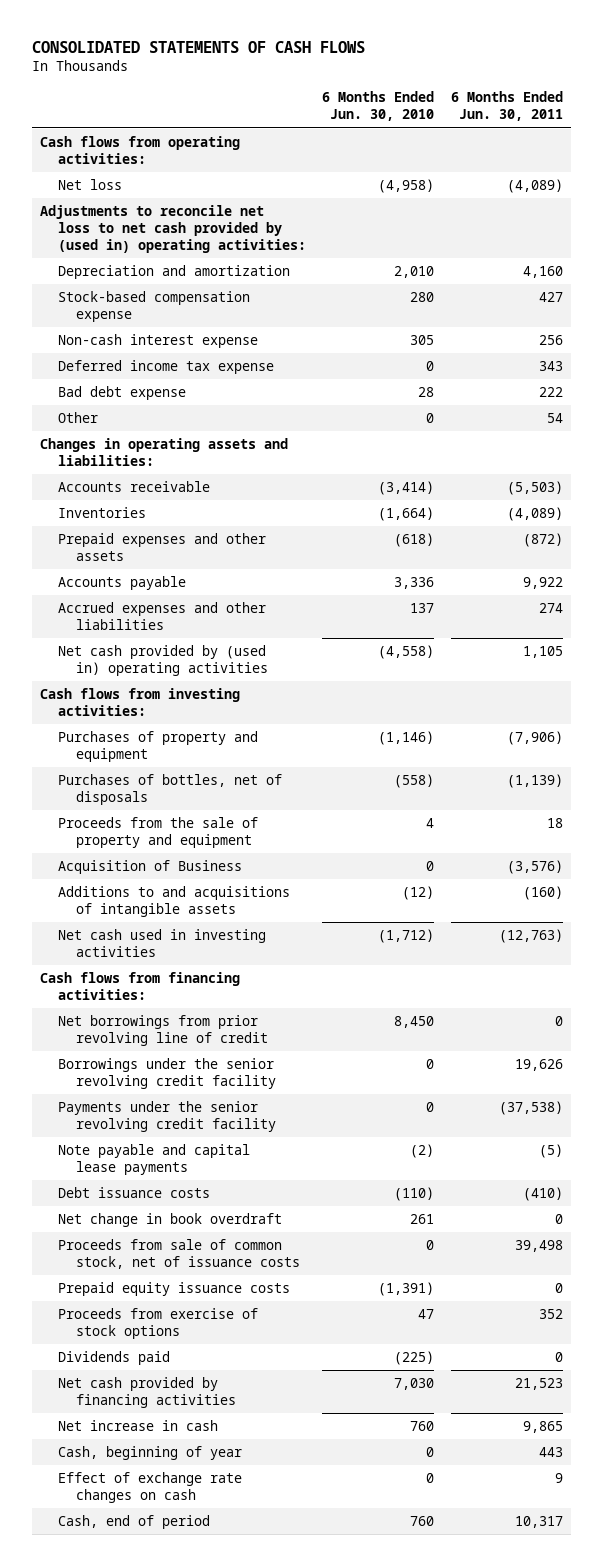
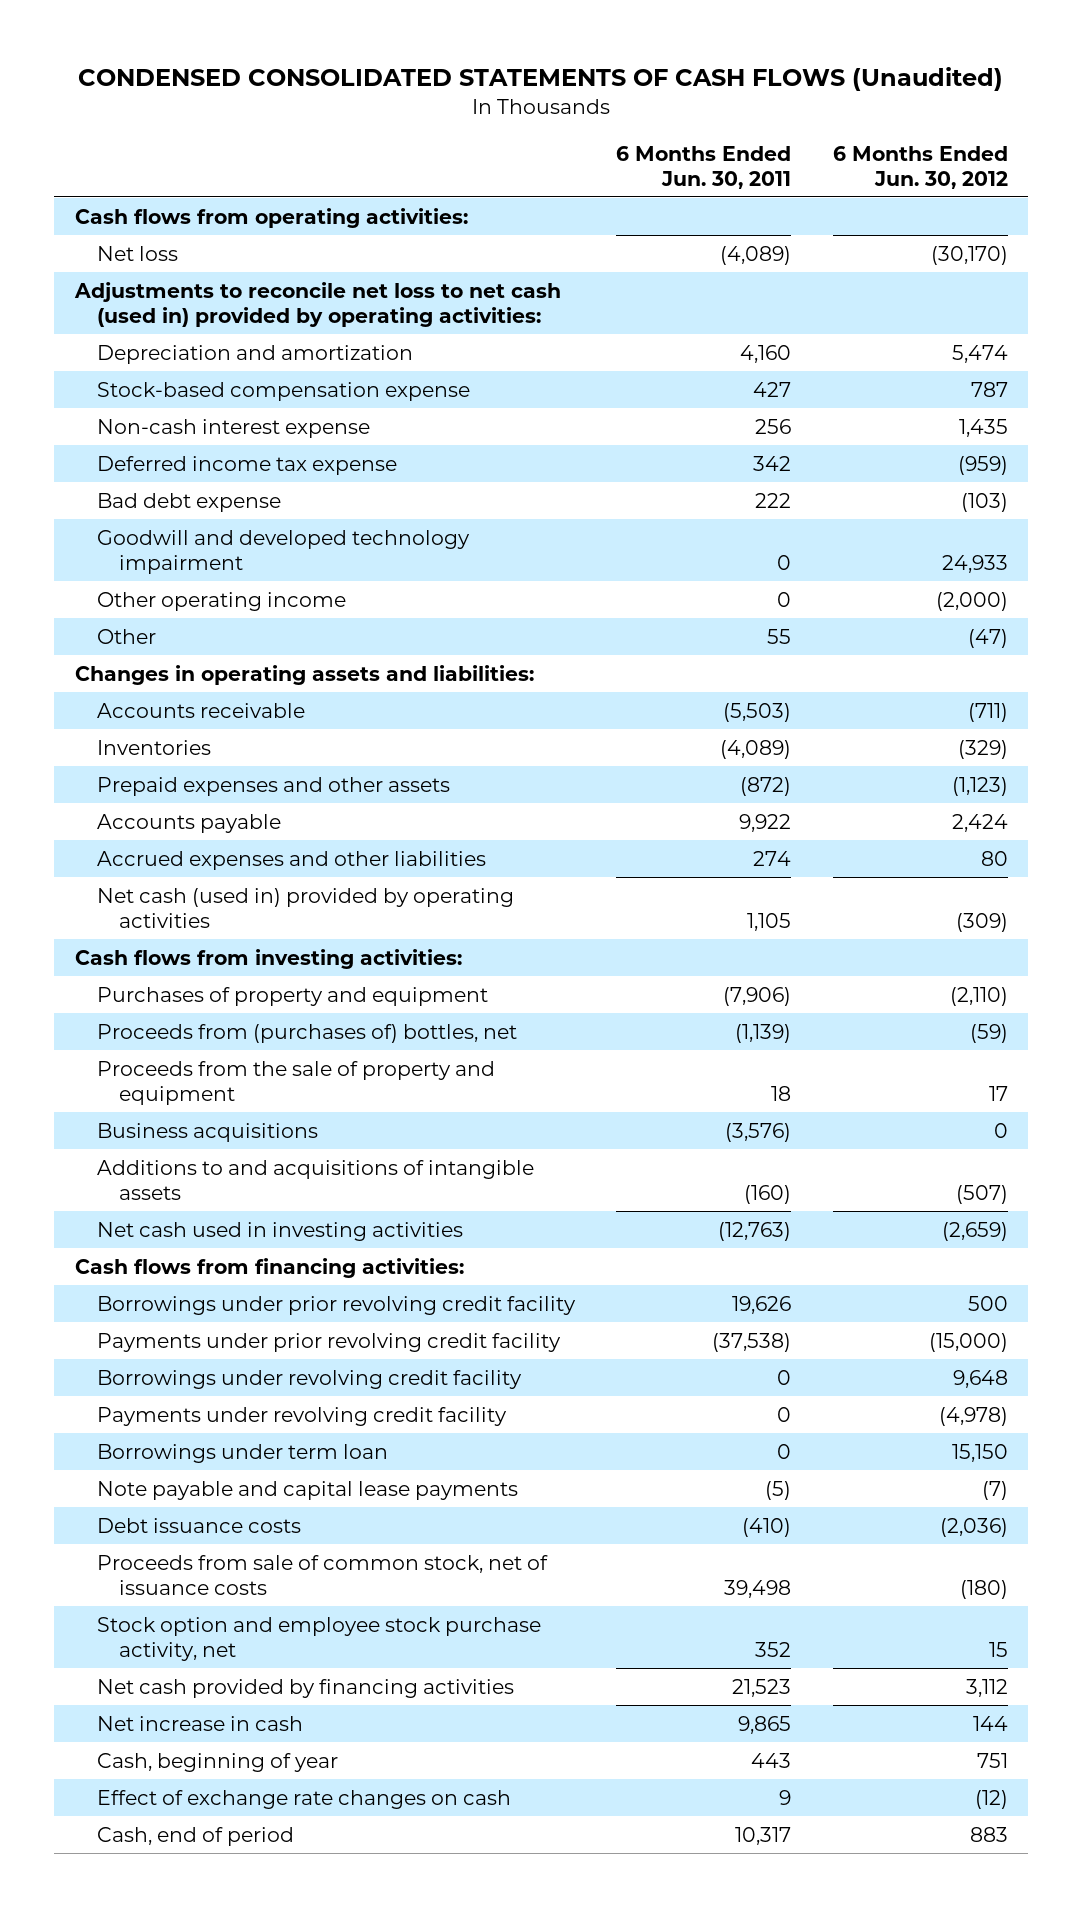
- CONSOLIDATED STATEMENTS OF CASH FLOWS
+ CONDENSED CONSOLIDATED STATEMENTS OF CASH FLOWS (Unaudited)
- | 6 Months Ended Jun. 30, 2010 | 6 Months Ended Jun. 30, 2011
+ | 6 Months Ended Jun. 30, 2011 | 6 Months Ended Jun. 30, 2012
- Adjustments to reconcile net loss to net cash provided by (used in) operating activities:
+ Adjustments to reconcile net loss to net cash (used in) provided by operating activities:
- Deferred income tax expense | 0 | 343
+ Deferred income tax expense | 342 | (959)
- Other | 0 | 54
+ Goodwill and developed technology impairment | 0 | 24,933
+ Other operating income | 0 | (2,000)
+ Other | 55 | (47)
- Net cash provided by (used in) operating activities | (4,558) | 1,105
+ Net cash (used in) provided by operating activities | 1,105 | (309)
- Purchases of bottles, net of disposals | (558) | (1,139)
+ Proceeds from (purchases of) bottles, net | (1,139) | (59)
- Acquisition of Business | 0 | (3,576)
+ Business acquisitions | (3,576) | 0
- Net borrowings from prior revolving line of credit | 8,450 | 0
- Borrowings under the senior revolving credit facility | 0 | 19,626
- Payments under the senior revolving credit facility | 0 | (37,538)
+ Borrowings under prior revolving credit facility | 19,626 | 500
+ Payments under prior revolving credit facility | (37,538) | (15,000)
+ Borrowings under revolving credit facility | 0 | 9,648
+ Payments under revolving credit facility | 0 | (4,978)
+ Borrowings under term loan | 0 | 15,150
- Net change in book overdraft | 261 | 0
- Prepaid equity issuance costs | (1,391) | 0
- Proceeds from exercise of stock options | 47 | 352
- Dividends paid | (225) | 0
+ Stock option and employee stock purchase activity, net | 352 | 15

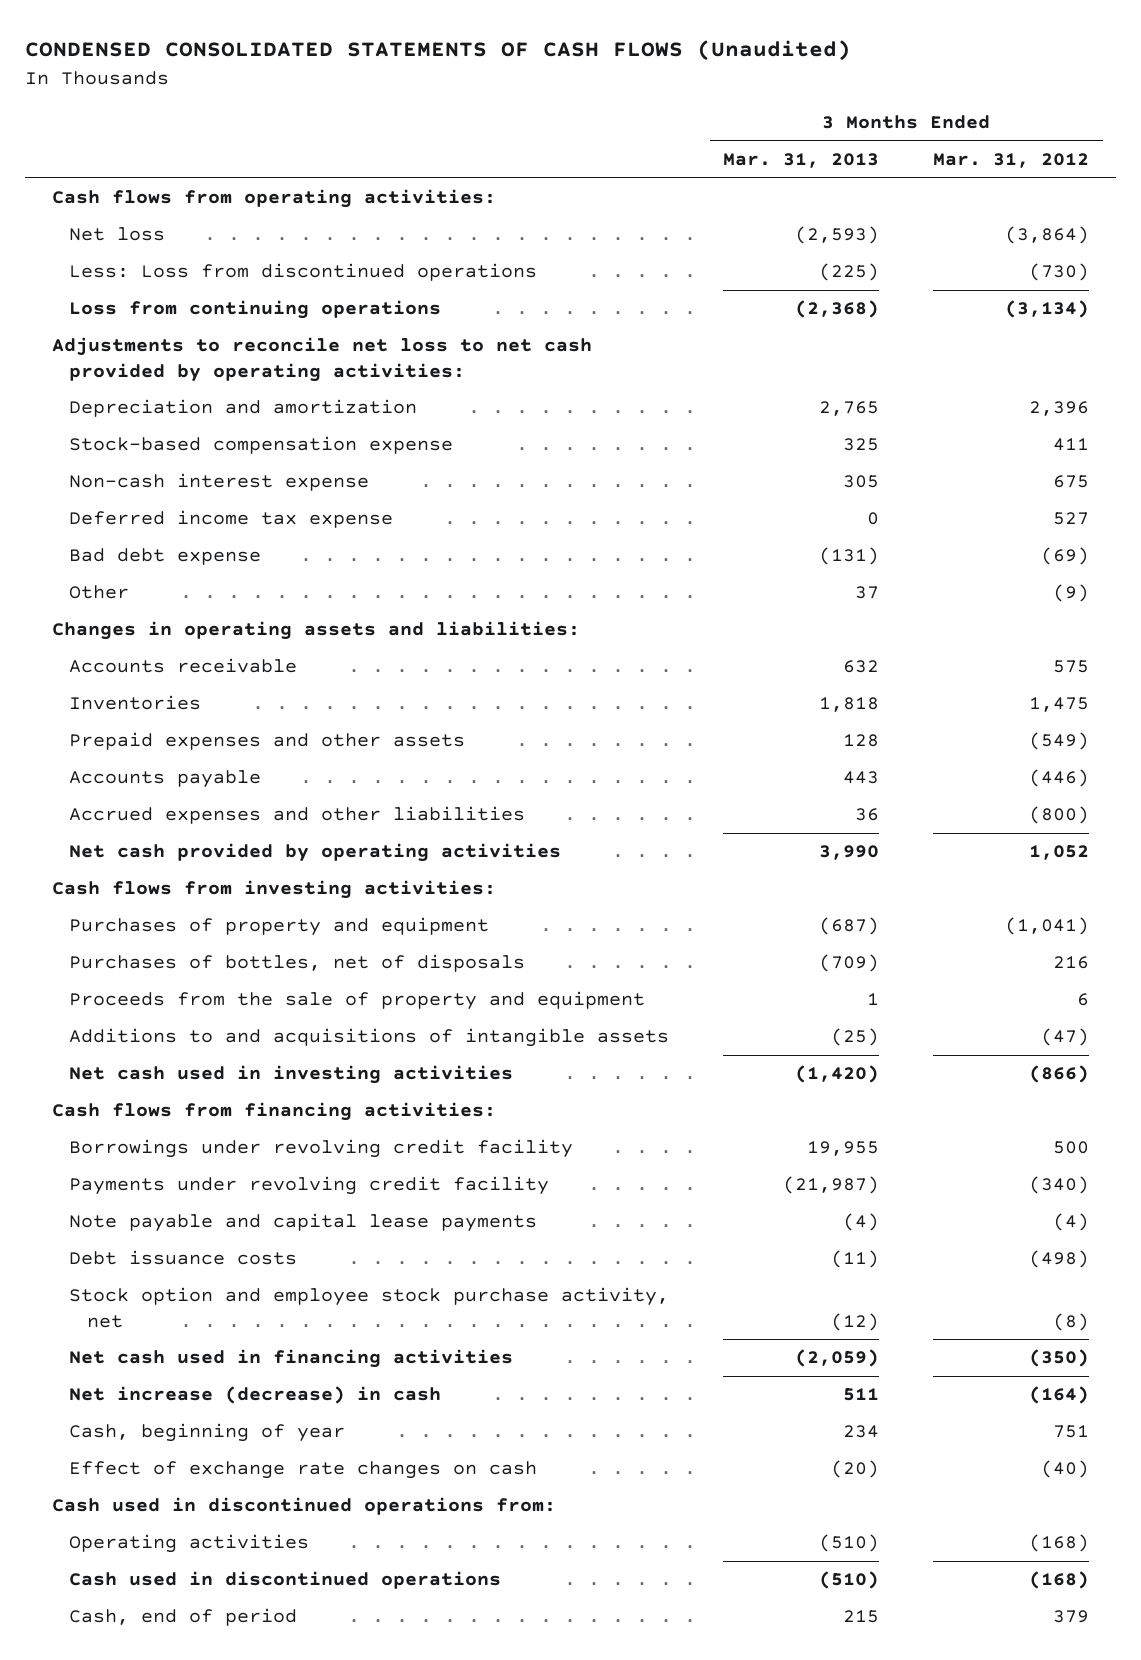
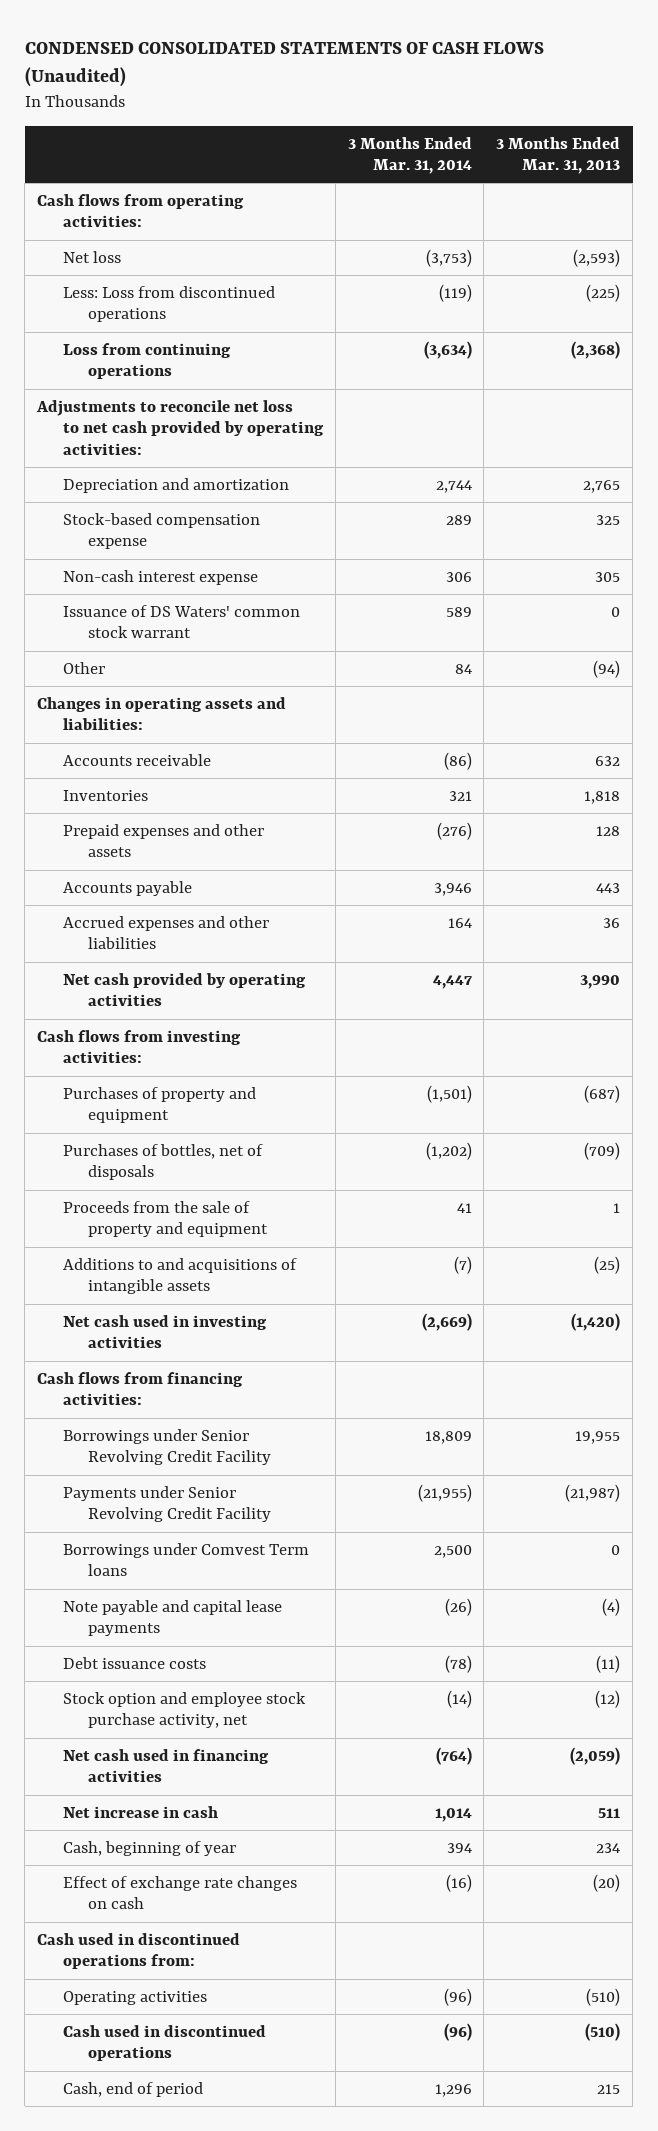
- | 3 Months Ended Mar. 31, 2013 | 3 Months Ended Mar. 31, 2012
+ | 3 Months Ended Mar. 31, 2014 | 3 Months Ended Mar. 31, 2013
- Deferred income tax expense | 0 | 527
- Bad debt expense | (131) | (69)
- Other | 37 | (9)
+ Issuance of DS Waters' common stock warrant | 589 | 0
+ Other | 84 | (94)
- Borrowings under revolving credit facility | 19,955 | 500
- Payments under revolving credit facility | (21,987) | (340)
+ Borrowings under Senior Revolving Credit Facility | 18,809 | 19,955
+ Payments under Senior Revolving Credit Facility | (21,955) | (21,987)
+ Borrowings under Comvest Term loans | 2,500 | 0
- Net increase (decrease) in cash | 511 | (164)
+ Net increase in cash | 1,014 | 511

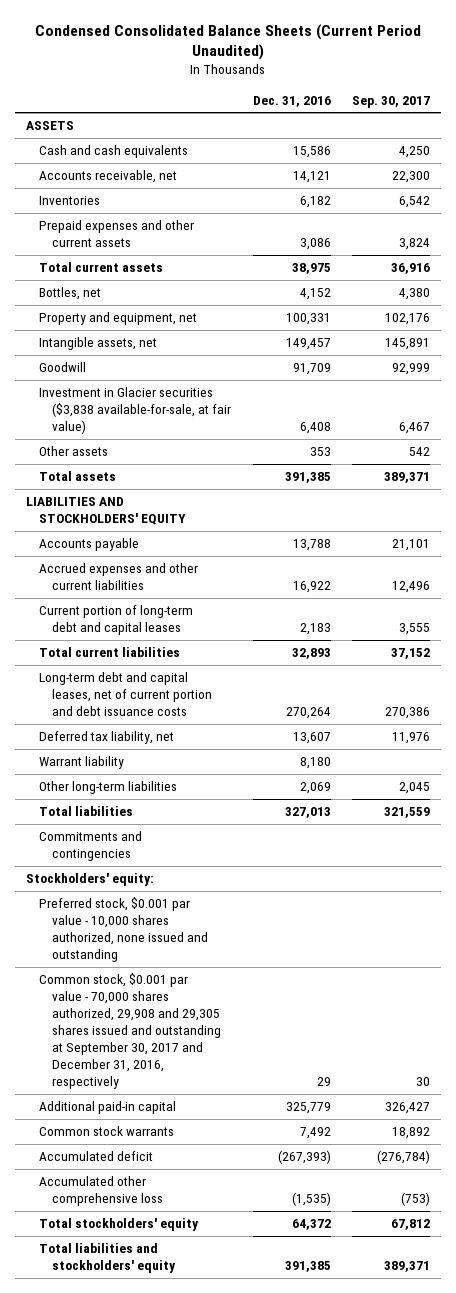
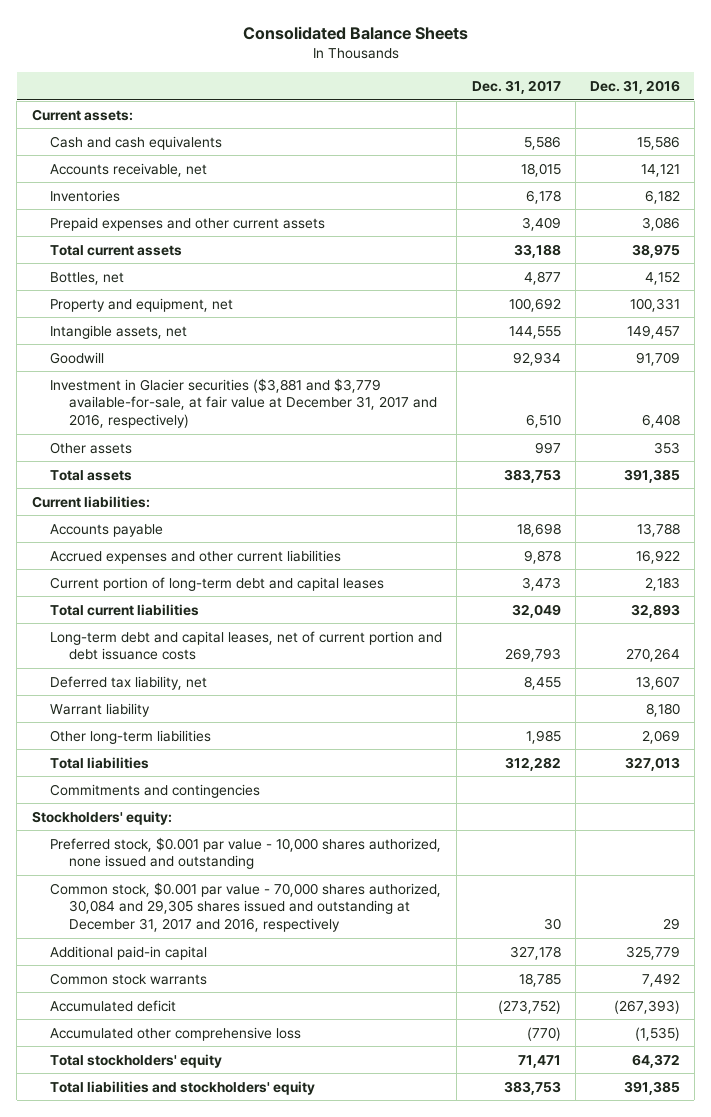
- Condensed Consolidated Balance Sheets (Current Period Unaudited)
+ Consolidated Balance Sheets
- | Dec. 31, 2016 | Sep. 30, 2017
+ | Dec. 31, 2017 | Dec. 31, 2016
- ASSETS
+ Current assets:
- Investment in Glacier securities ($3,838 available-for-sale, at fair value) | 6,408 | 6,467
+ Investment in Glacier securities ($3,881 and $3,779 available-for-sale, at fair value at December 31, 2017 and 2016, respectively) | 6,510 | 6,408
- LIABILITIES AND STOCKHOLDERS' EQUITY
+ Current liabilities:
- Common stock, $0.001 par value - 70,000 shares authorized, 29,908 and 29,305 shares issued and outstanding at September 30, 2017 and December 31, 2016, respectively | 29 | 30
+ Common stock, $0.001 par value - 70,000 shares authorized, 30,084 and 29,305 shares issued and outstanding at December 31, 2017 and 2016, respectively | 30 | 29

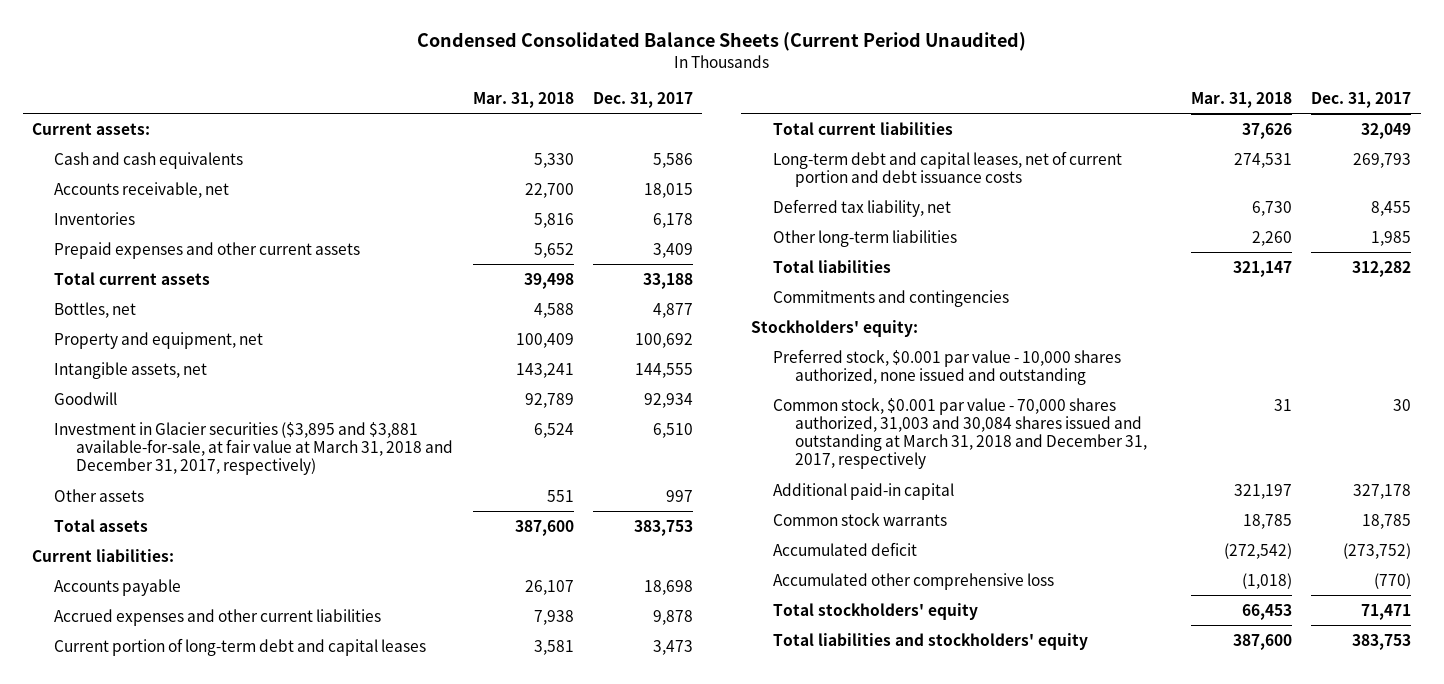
- Consolidated Balance Sheets
+ Condensed Consolidated Balance Sheets (Current Period Unaudited)
- | Dec. 31, 2017 | Dec. 31, 2016
+ | Mar. 31, 2018 | Dec. 31, 2017
- Investment in Glacier securities ($3,881 and $3,779 available-for-sale, at fair value at December 31, 2017 and 2016, respectively) | 6,510 | 6,408
+ Investment in Glacier securities ($3,895 and $3,881 available-for-sale, at fair value at March 31, 2018 and December 31, 2017, respectively) | 6,524 | 6,510
- Warrant liability | | 8,180
- Common stock, $0.001 par value - 70,000 shares authorized, 30,084 and 29,305 shares issued and outstanding at December 31, 2017 and 2016, respectively | 30 | 29
+ Common stock, $0.001 par value - 70,000 shares authorized, 31,003 and 30,084 shares issued and outstanding at March 31, 2018 and December 31, 2017, respectively | 31 | 30

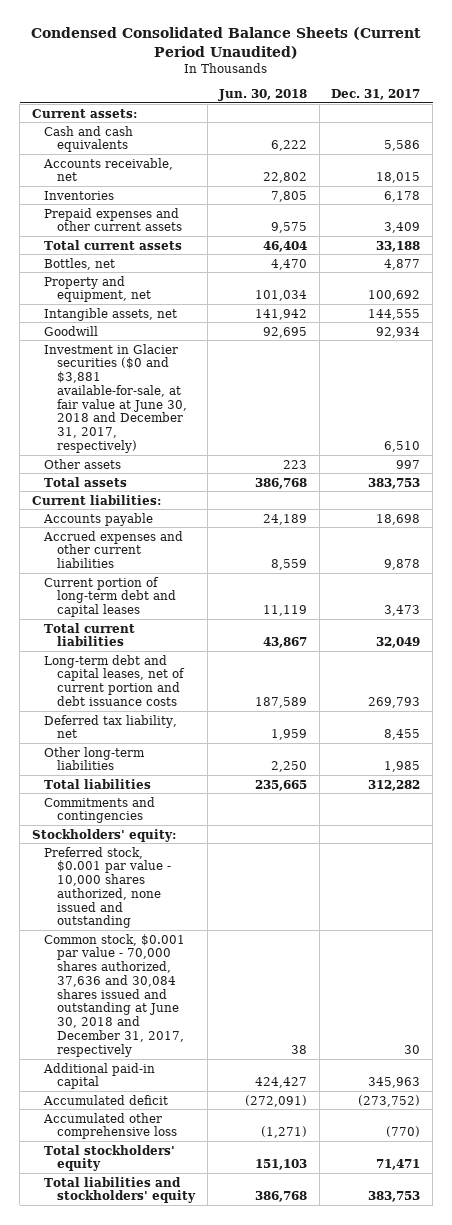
- | Mar. 31, 2018 | Dec. 31, 2017
+ | Jun. 30, 2018 | Dec. 31, 2017
- Investment in Glacier securities ($3,895 and $3,881 available-for-sale, at fair value at March 31, 2018 and December 31, 2017, respectively) | 6,524 | 6,510
+ Investment in Glacier securities ($0 and $3,881 available-for-sale, at fair value at June 30, 2018 and December 31, 2017, respectively) | | 6,510
- Common stock, $0.001 par value - 70,000 shares authorized, 31,003 and 30,084 shares issued and outstanding at March 31, 2018 and December 31, 2017, respectively | 31 | 30
- Additional paid-in capital | 321,197 | 327,178
- Common stock warrants | 18,785 | 18,785
+ Common stock, $0.001 par value - 70,000 shares authorized, 37,636 and 30,084 shares issued and outstanding at June 30, 2018 and December 31, 2017, respectively | 38 | 30
+ Additional paid-in capital | 424,427 | 345,963

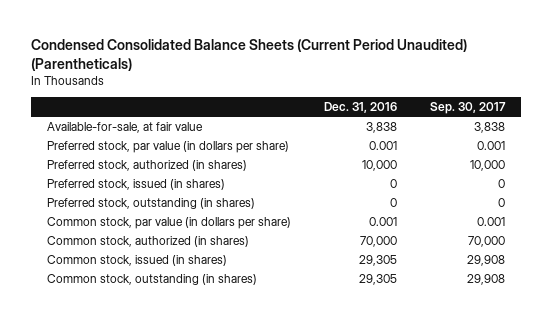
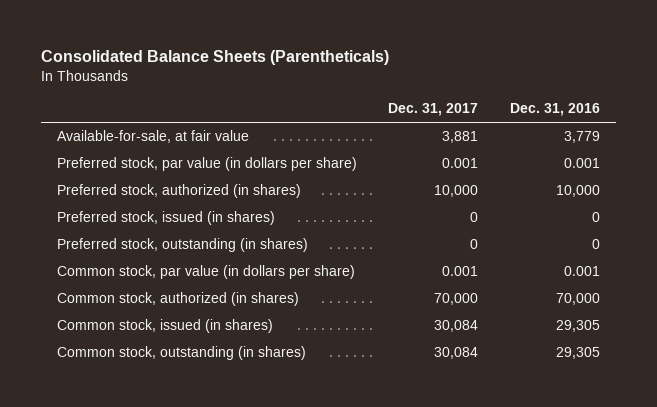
- Condensed Consolidated Balance Sheets (Current Period Unaudited) (Parentheticals)
+ Consolidated Balance Sheets (Parentheticals)
- | Dec. 31, 2016 | Sep. 30, 2017
+ | Dec. 31, 2017 | Dec. 31, 2016
- Available-for-sale, at fair value | 3,838 | 3,838
+ Available-for-sale, at fair value | 3,881 | 3,779

